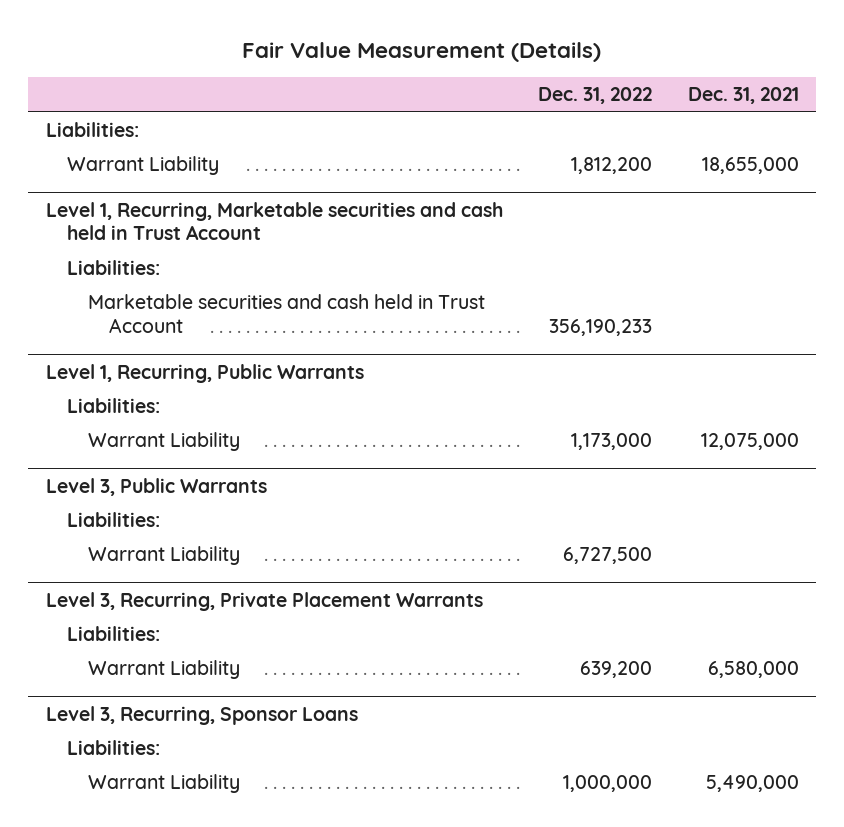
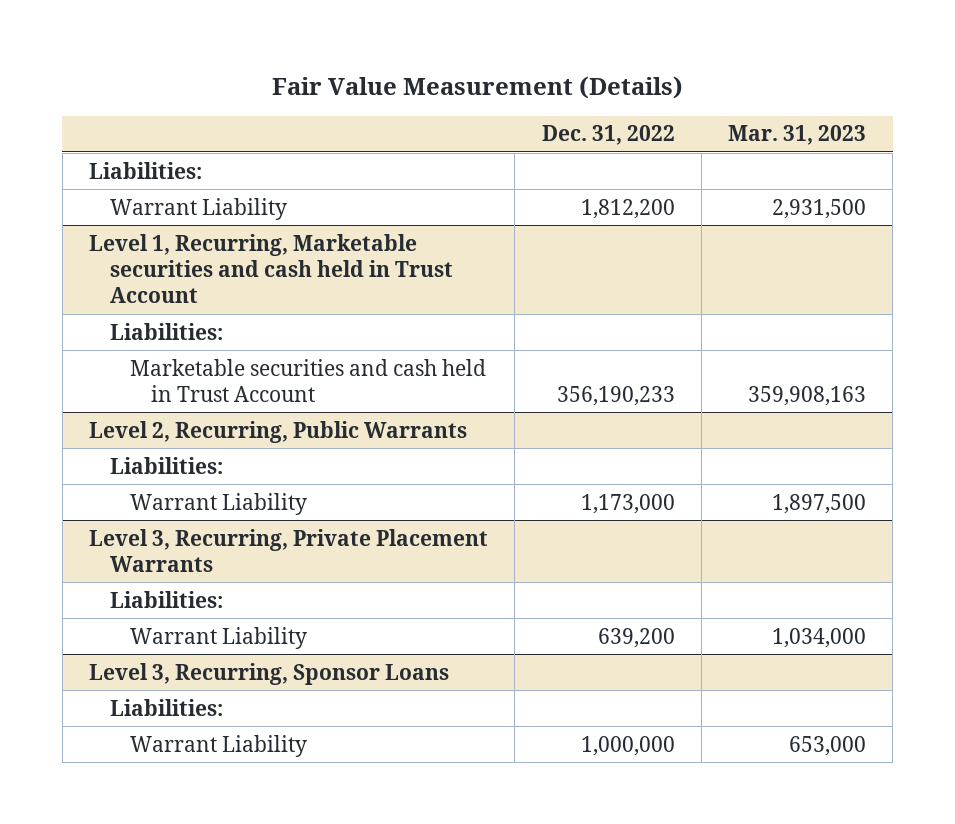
- | Dec. 31, 2022 | Dec. 31, 2021
+ | Dec. 31, 2022 | Mar. 31, 2023
- Level 1, Recurring, Public Warrants
+ Level 2, Recurring, Public Warrants
- Level 3, Public Warrants
- Liabilities:
- Warrant Liability | 6,727,500 |

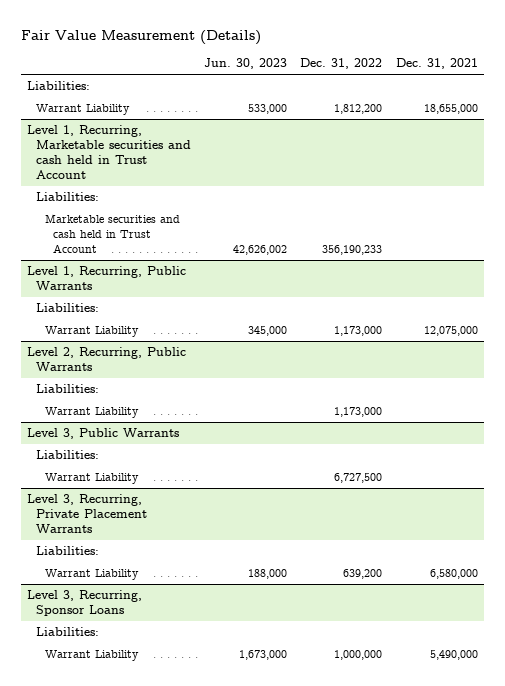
- | Dec. 31, 2022 | Mar. 31, 2023
+ | Jun. 30, 2023 | Dec. 31, 2022 | Dec. 31, 2021
+ Level 1, Recurring, Public Warrants
+ Liabilities:
+ Warrant Liability | 345,000 | 1,173,000 | 12,075,000
+ Level 3, Public Warrants
+ Liabilities:
+ Warrant Liability | | 6,727,500 |

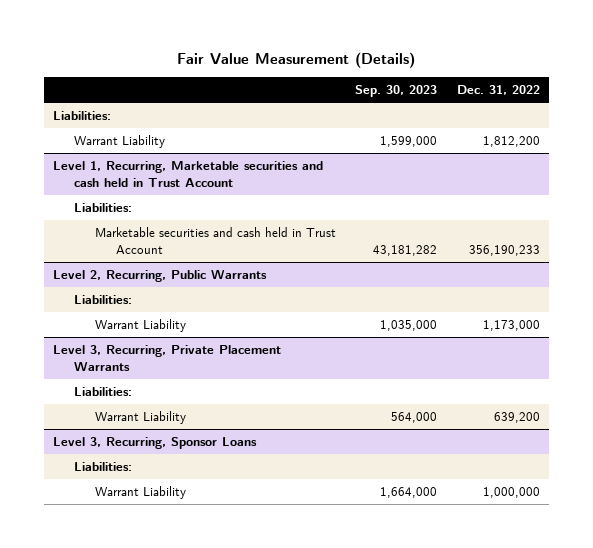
- | Jun. 30, 2023 | Dec. 31, 2022 | Dec. 31, 2021
+ | Sep. 30, 2023 | Dec. 31, 2022
- Level 1, Recurring, Public Warrants
- Liabilities:
- Warrant Liability | 345,000 | 1,173,000 | 12,075,000
- Level 3, Public Warrants
- Liabilities:
- Warrant Liability | | 6,727,500 |

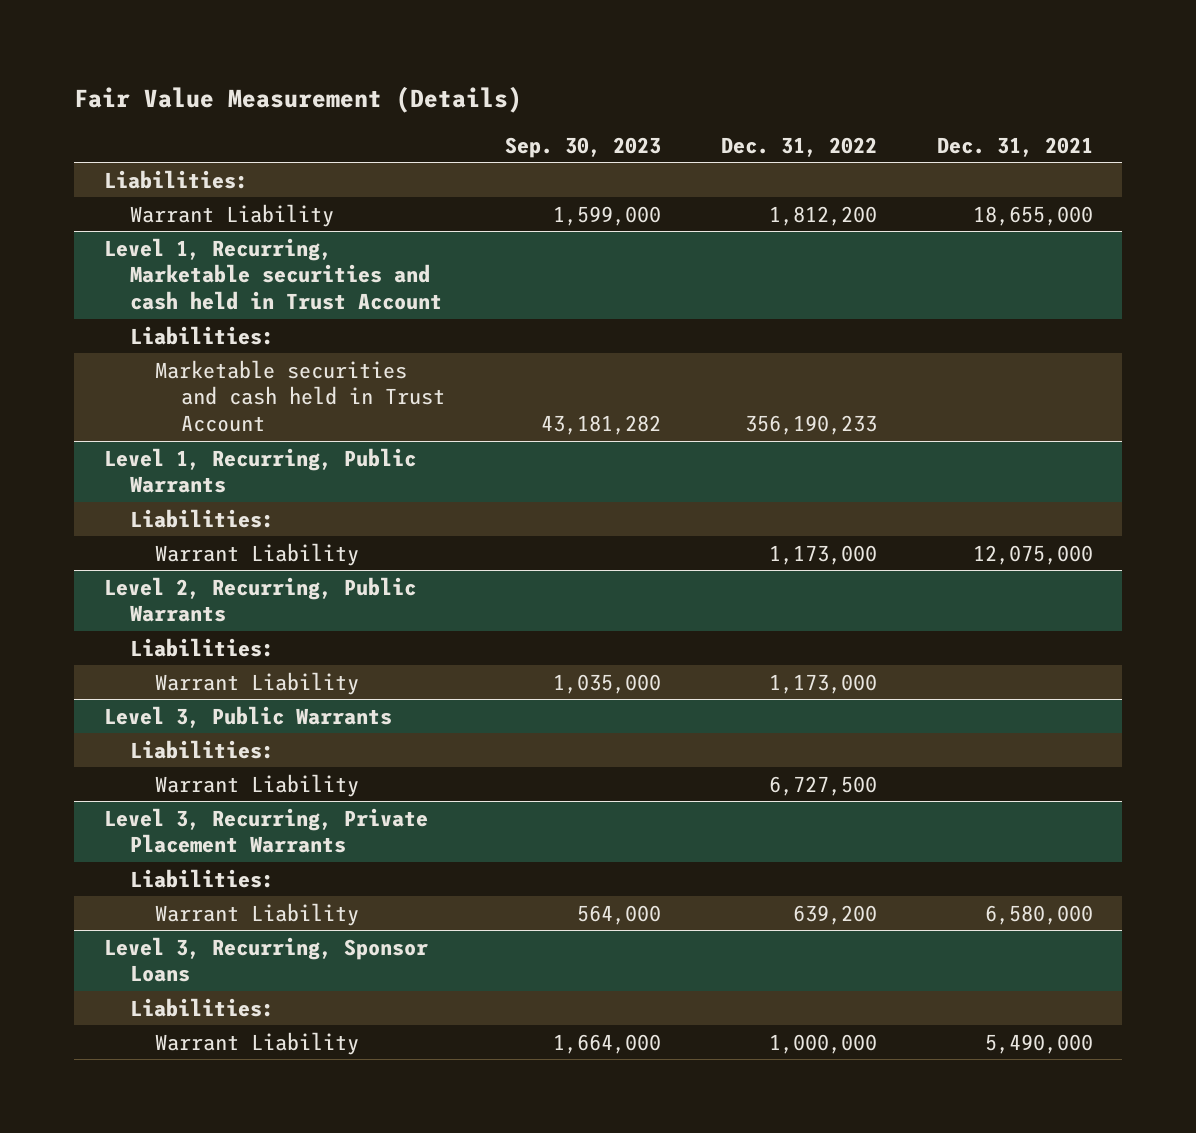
- | Sep. 30, 2023 | Dec. 31, 2022
+ | Sep. 30, 2023 | Dec. 31, 2022 | Dec. 31, 2021
+ Level 1, Recurring, Public Warrants
+ Liabilities:
+ Warrant Liability | | 1,173,000 | 12,075,000
+ Level 3, Public Warrants
+ Liabilities:
+ Warrant Liability | | 6,727,500 |

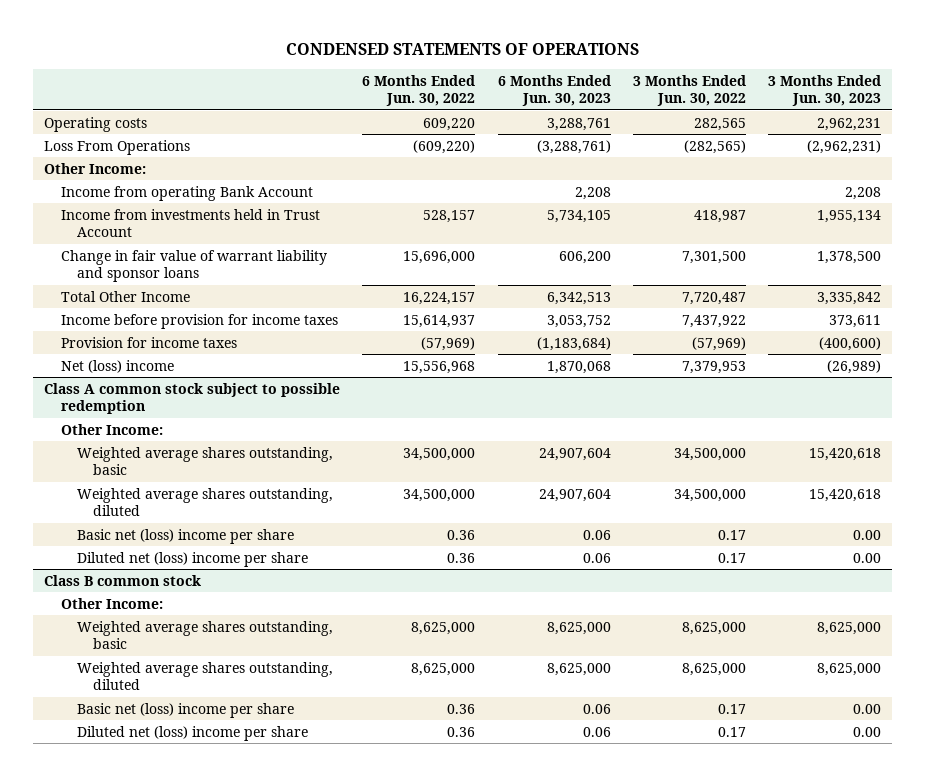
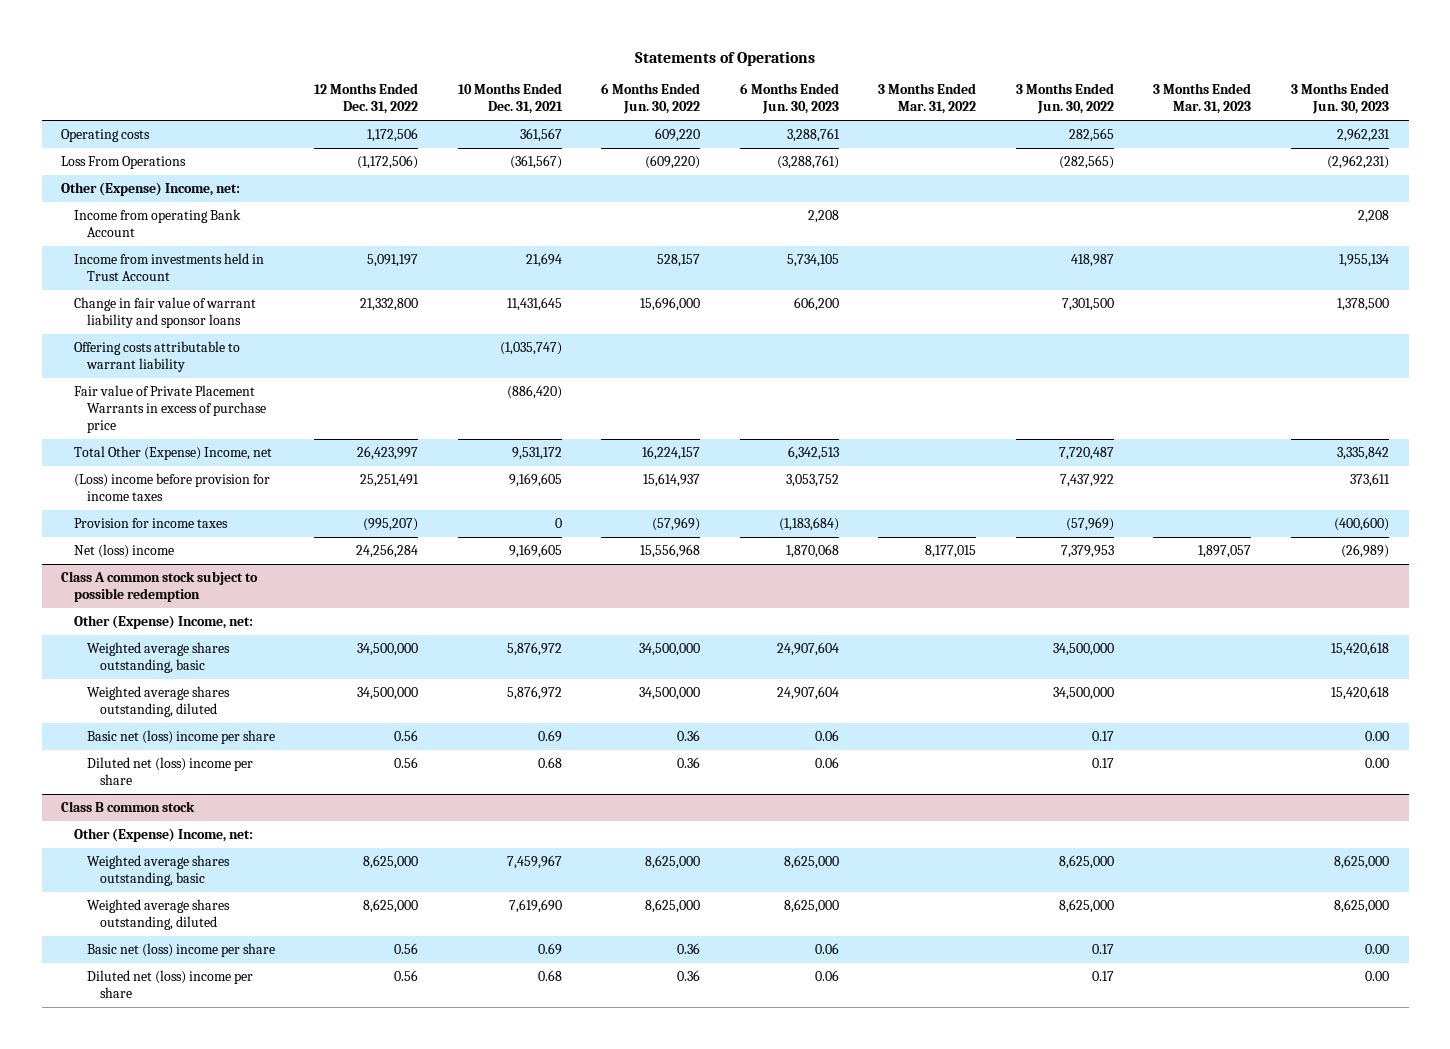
- CONDENSED STATEMENTS OF OPERATIONS
+ Statements of Operations
- | 6 Months Ended Jun. 30, 2022 | 6 Months Ended Jun. 30, 2023 | 3 Months Ended Jun. 30, 2022 | 3 Months Ended Jun. 30, 2023
+ | 12 Months Ended Dec. 31, 2022 | 10 Months Ended Dec. 31, 2021 | 6 Months Ended Jun. 30, 2022 | 6 Months Ended Jun. 30, 2023 | 3 Months Ended Mar. 31, 2022 | 3 Months Ended Jun. 30, 2022 | 3 Months Ended Mar. 31, 2023 | 3 Months Ended Jun. 30, 2023
- Other Income:
+ Other (Expense) Income, net:
- Total Other Income | 16,224,157 | 6,342,513 | 7,720,487 | 3,335,842
- Income before provision for income taxes | 15,614,937 | 3,053,752 | 7,437,922 | 373,611
+ Offering costs attributable to warrant liability | | (1,035,747) | | | | | |
+ Fair value of Private Placement Warrants in excess of purchase price | | (886,420) | | | | | |
+ Total Other (Expense) Income, net | 26,423,997 | 9,531,172 | 16,224,157 | 6,342,513 | | 7,720,487 | | 3,335,842
+ (Loss) income before provision for income taxes | 25,251,491 | 9,169,605 | 15,614,937 | 3,053,752 | | 7,437,922 | | 373,611
@ Class A common stock subject to possible redemption
- Other Income:
+ Other (Expense) Income, net:
@ Class B common stock
- Other Income:
+ Other (Expense) Income, net:

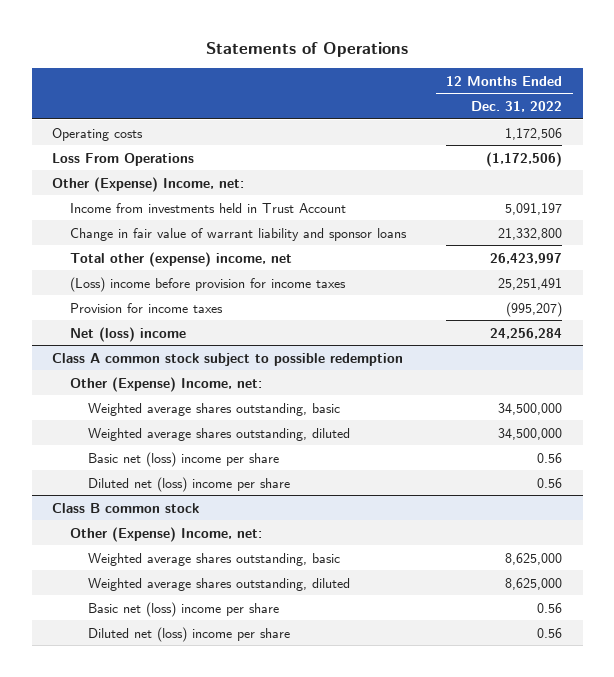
- | 12 Months Ended Dec. 31, 2022 | 10 Months Ended Dec. 31, 2021 | 6 Months Ended Jun. 30, 2022 | 6 Months Ended Jun. 30, 2023 | 3 Months Ended Mar. 31, 2022 | 3 Months Ended Jun. 30, 2022 | 3 Months Ended Mar. 31, 2023 | 3 Months Ended Jun. 30, 2023
+ | 12 Months Ended Dec. 31, 2022
- Income from operating Bank Account | | | | 2,208 | | | | 2,208
- Offering costs attributable to warrant liability | | (1,035,747) | | | | | |
- Fair value of Private Placement Warrants in excess of purchase price | | (886,420) | | | | | |
- Total Other (Expense) Income, net | 26,423,997 | 9,531,172 | 16,224,157 | 6,342,513 | | 7,720,487 | | 3,335,842
+ Total other (expense) income, net | 26,423,997

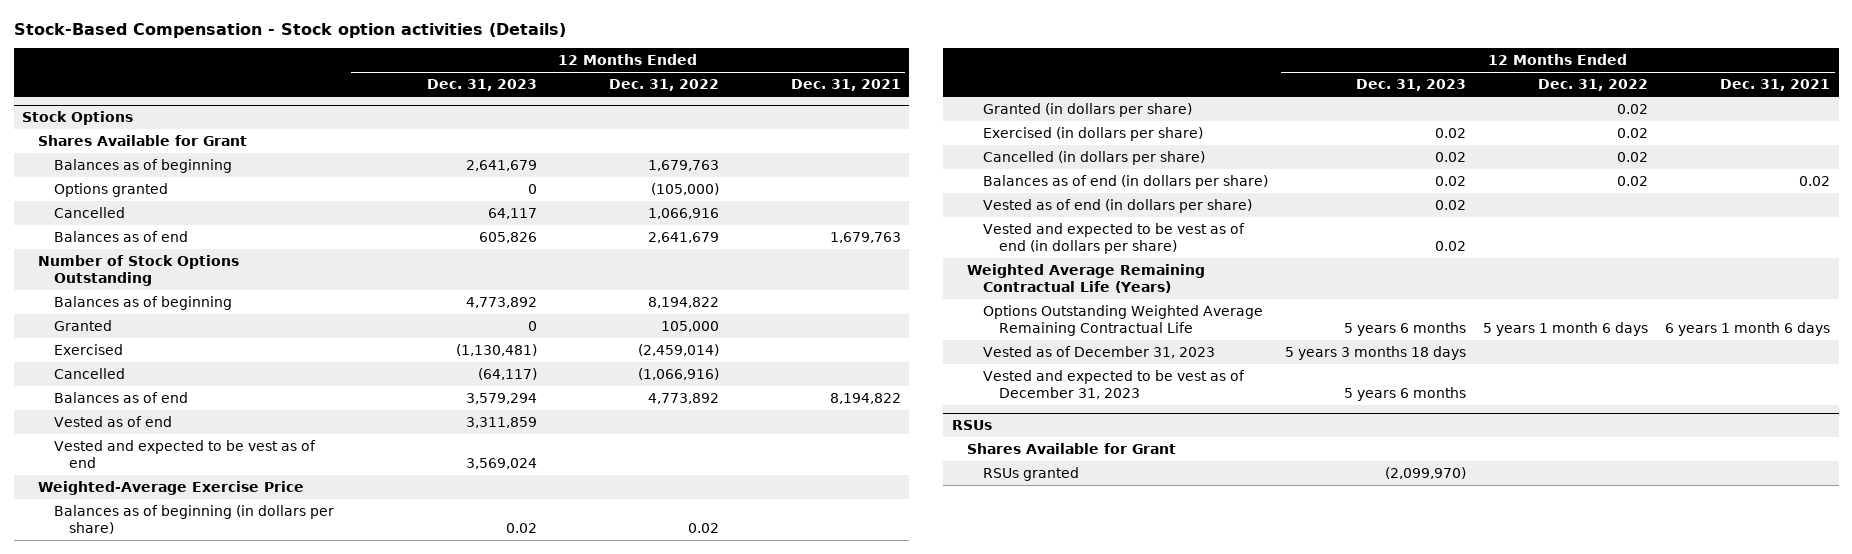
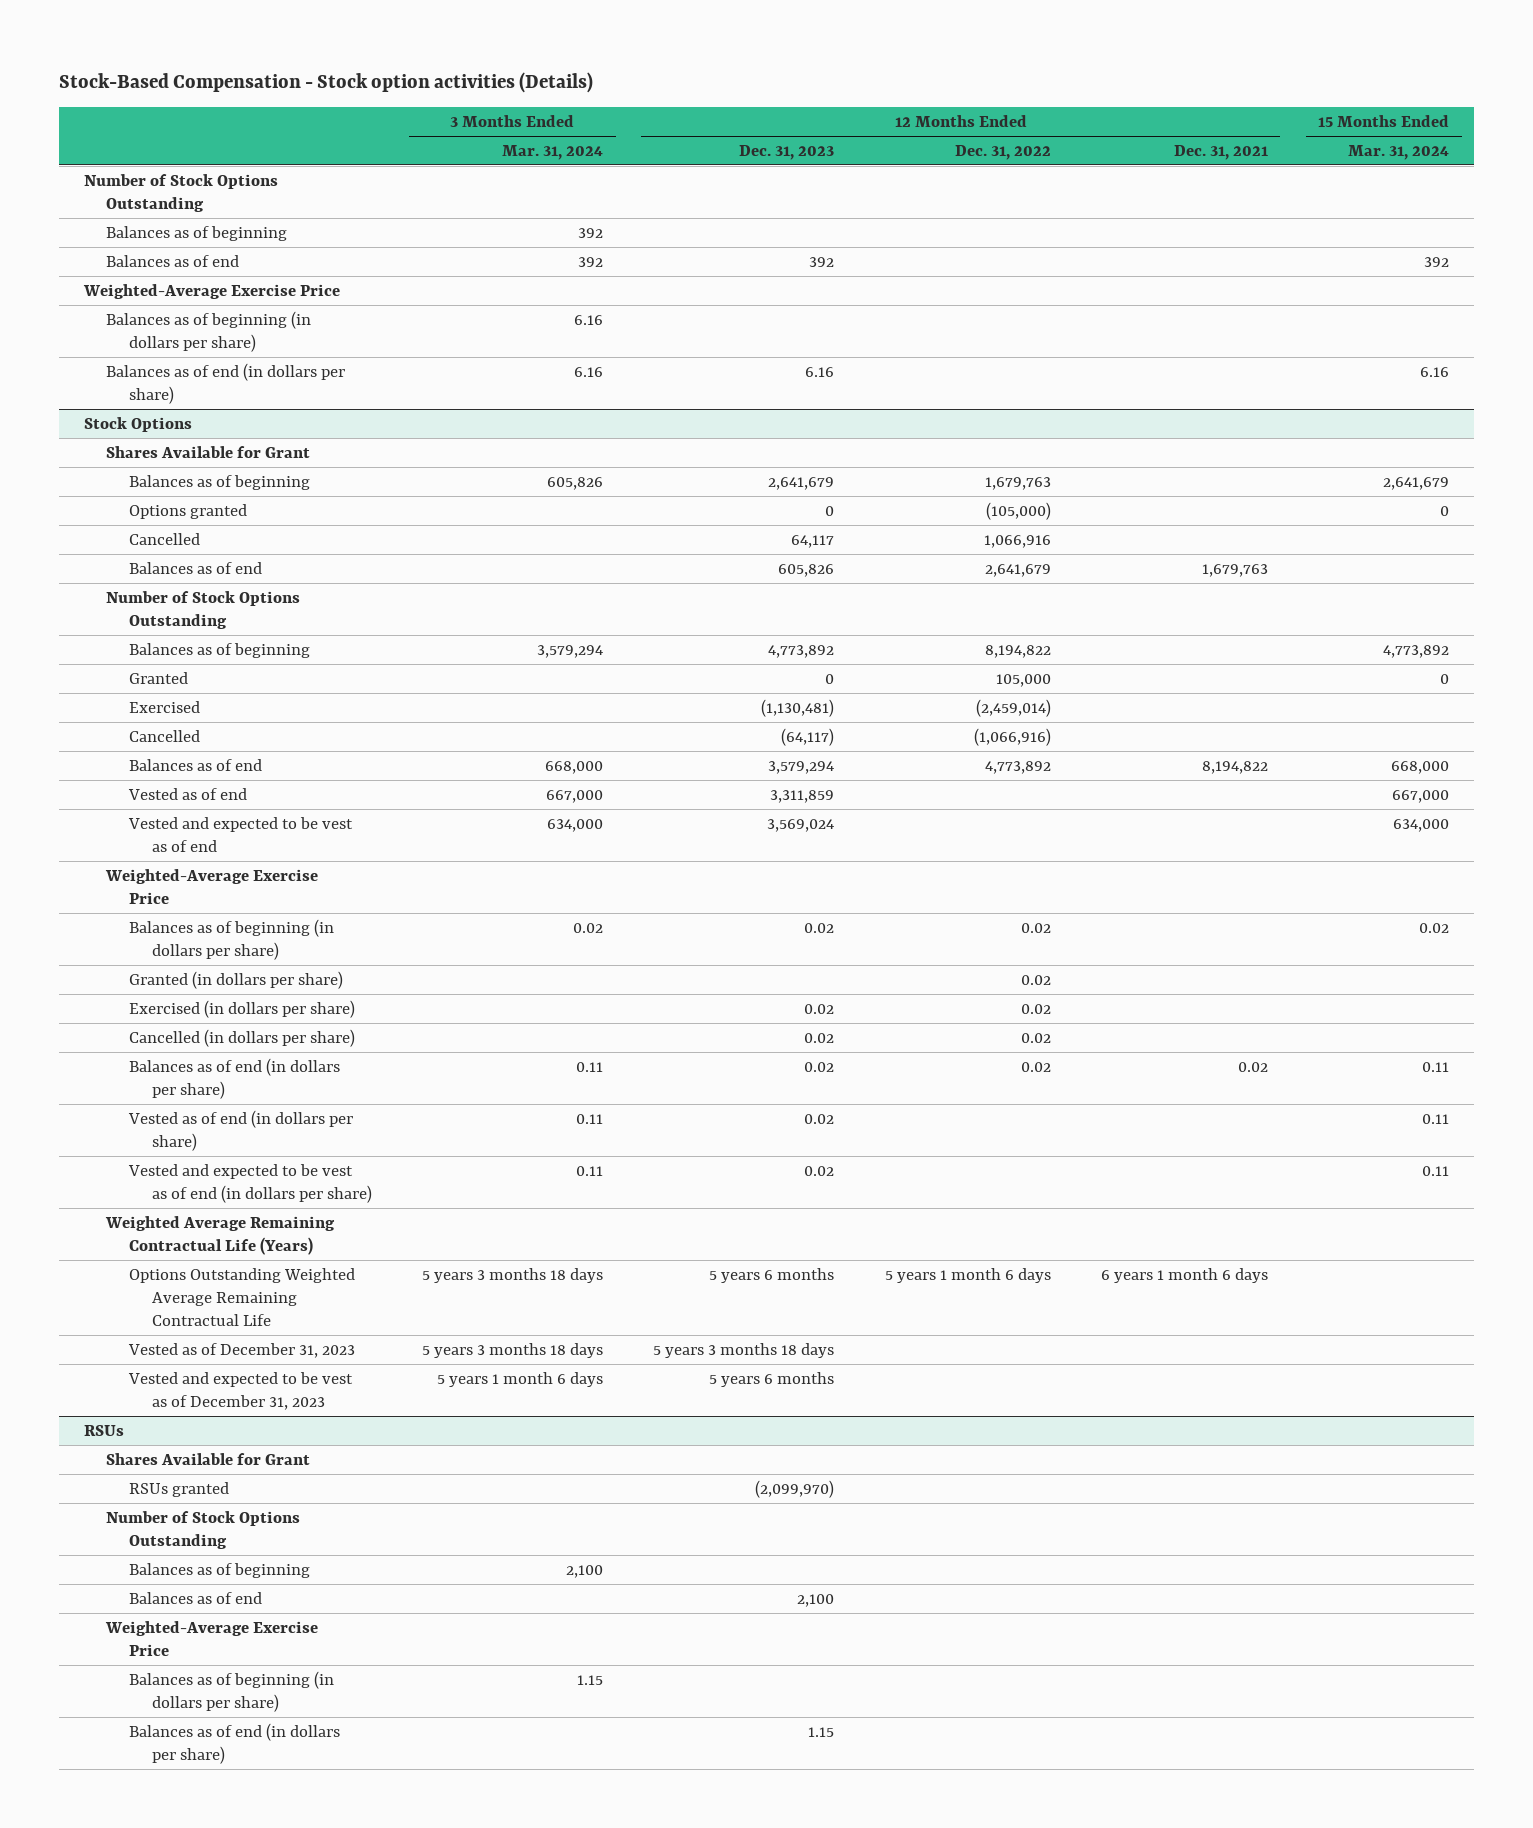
- | 12 Months Ended Dec. 31, 2023 | 12 Months Ended Dec. 31, 2022 | 12 Months Ended Dec. 31, 2021
+ | 3 Months Ended Mar. 31, 2024 | 12 Months Ended Dec. 31, 2023 | 12 Months Ended Dec. 31, 2022 | 12 Months Ended Dec. 31, 2021 | 15 Months Ended Mar. 31, 2024
+ Number of Stock Options Outstanding
+ Balances as of beginning | 392 | | | |
+ Balances as of end | 392 | 392 | | | 392
+ Weighted-Average Exercise Price
+ Balances as of beginning (in dollars per share) | 6.16 | | | |
+ Balances as of end (in dollars per share) | 6.16 | 6.16 | | | 6.16
@ RSUs
+ Number of Stock Options Outstanding
+ Balances as of beginning | 2,100 | | | |
+ Balances as of end | | 2,100 | | |
+ Weighted-Average Exercise Price
+ Balances as of beginning (in dollars per share) | 1.15 | | | |
+ Balances as of end (in dollars per share) | | 1.15 | | |

